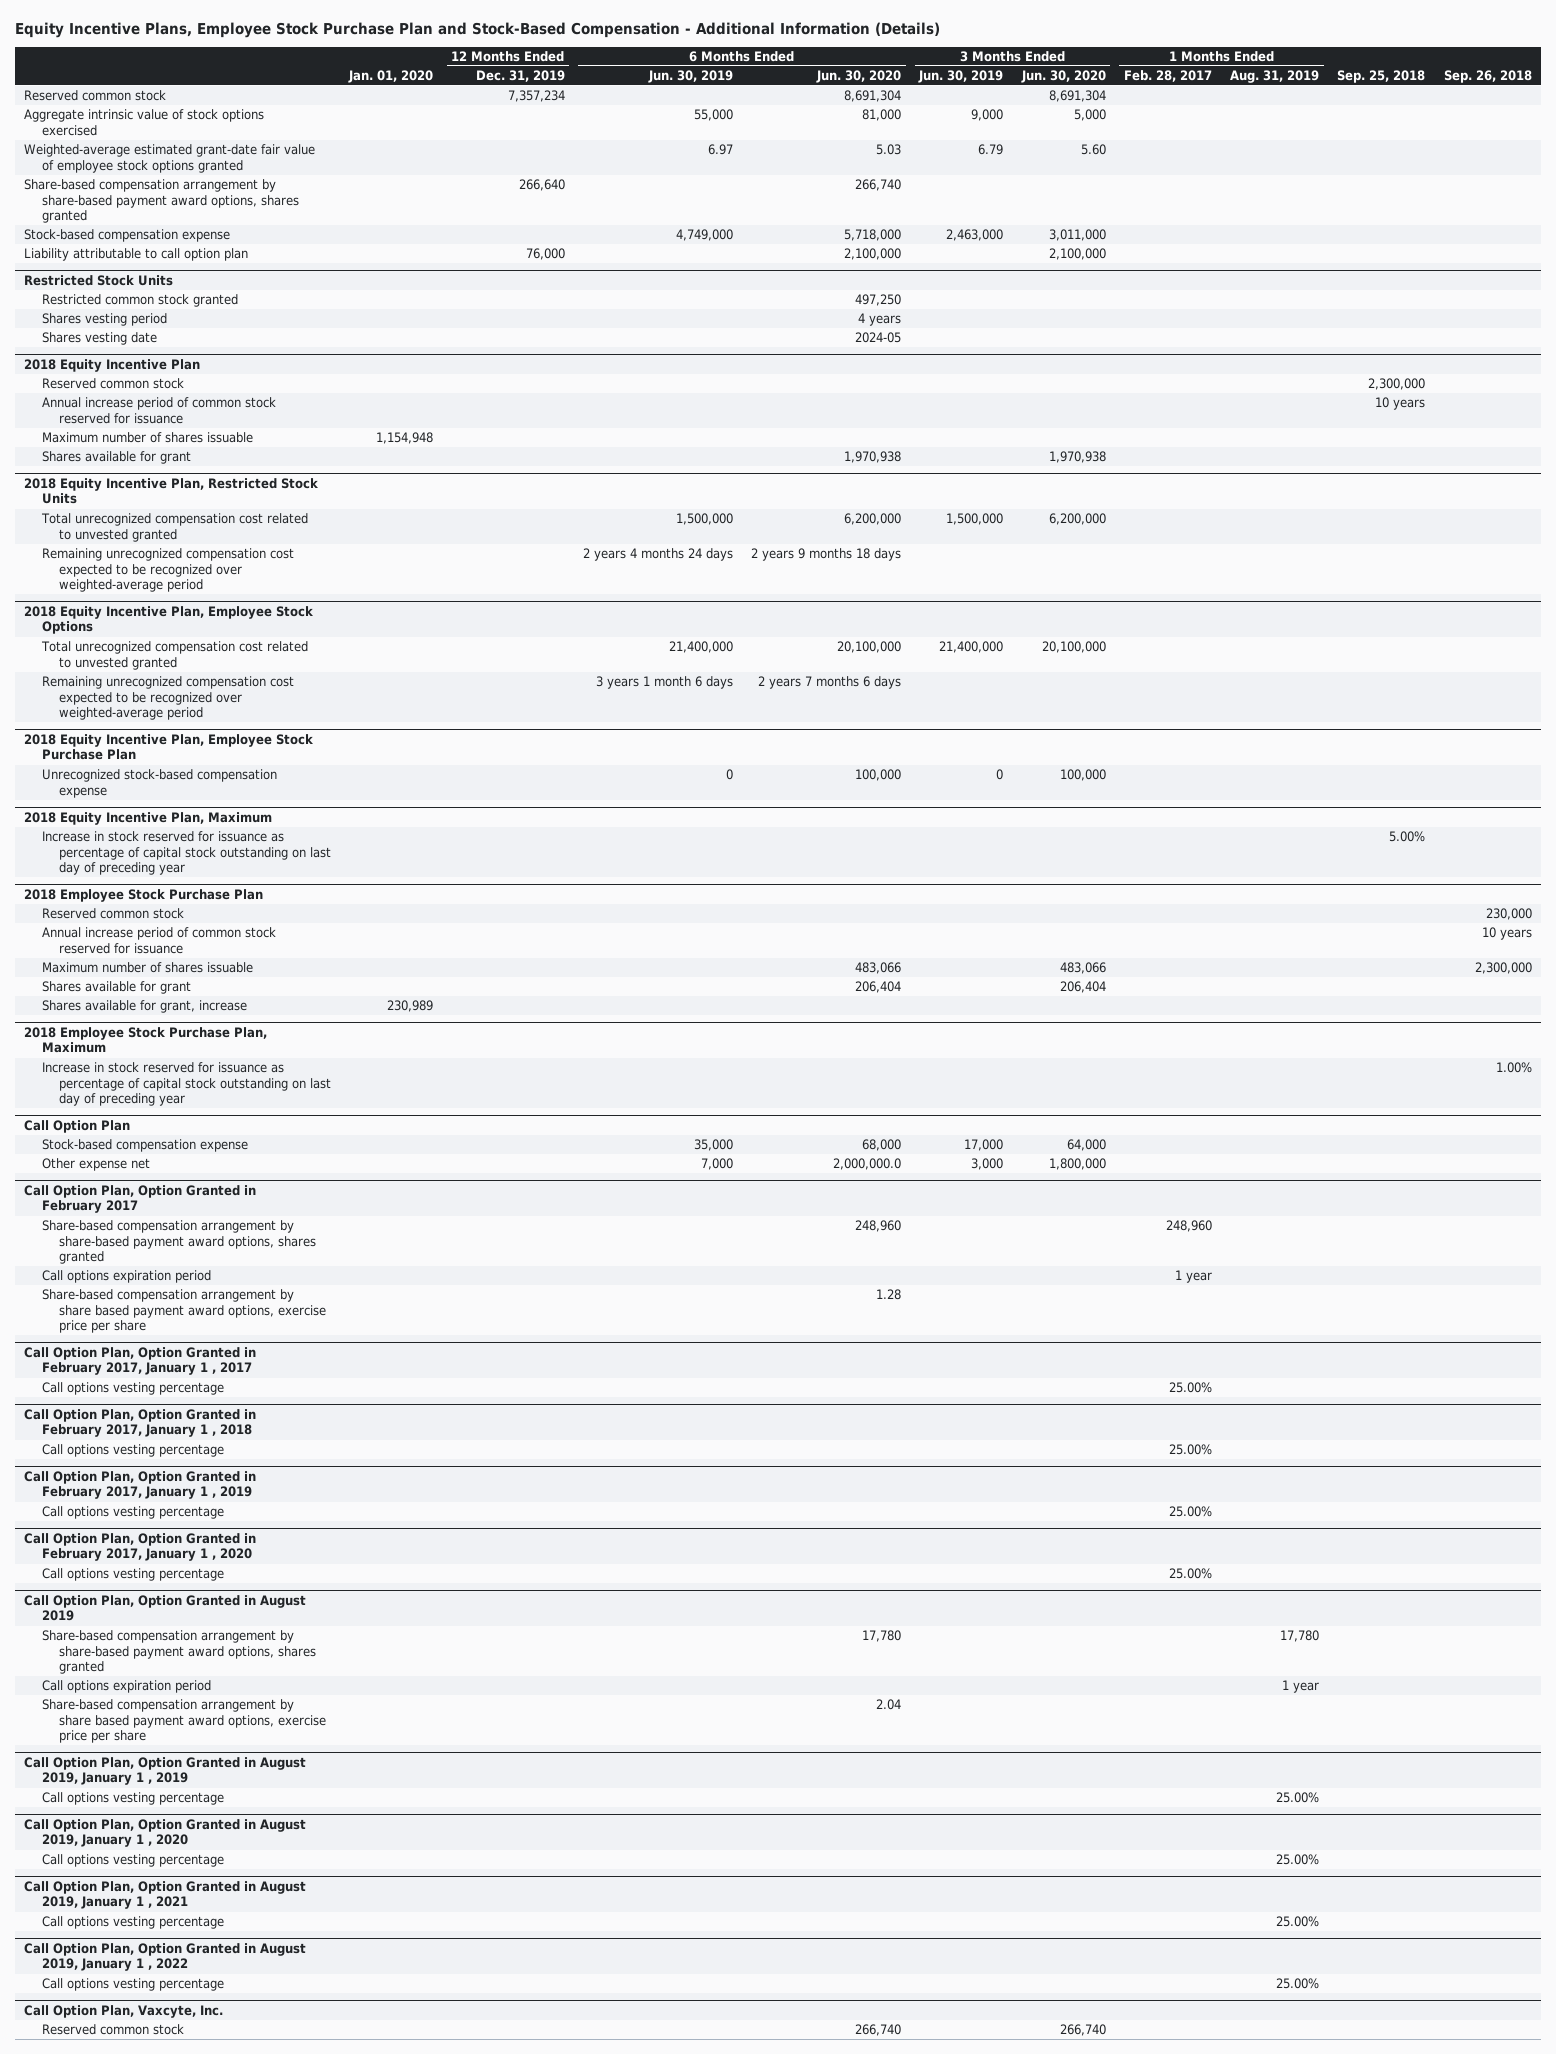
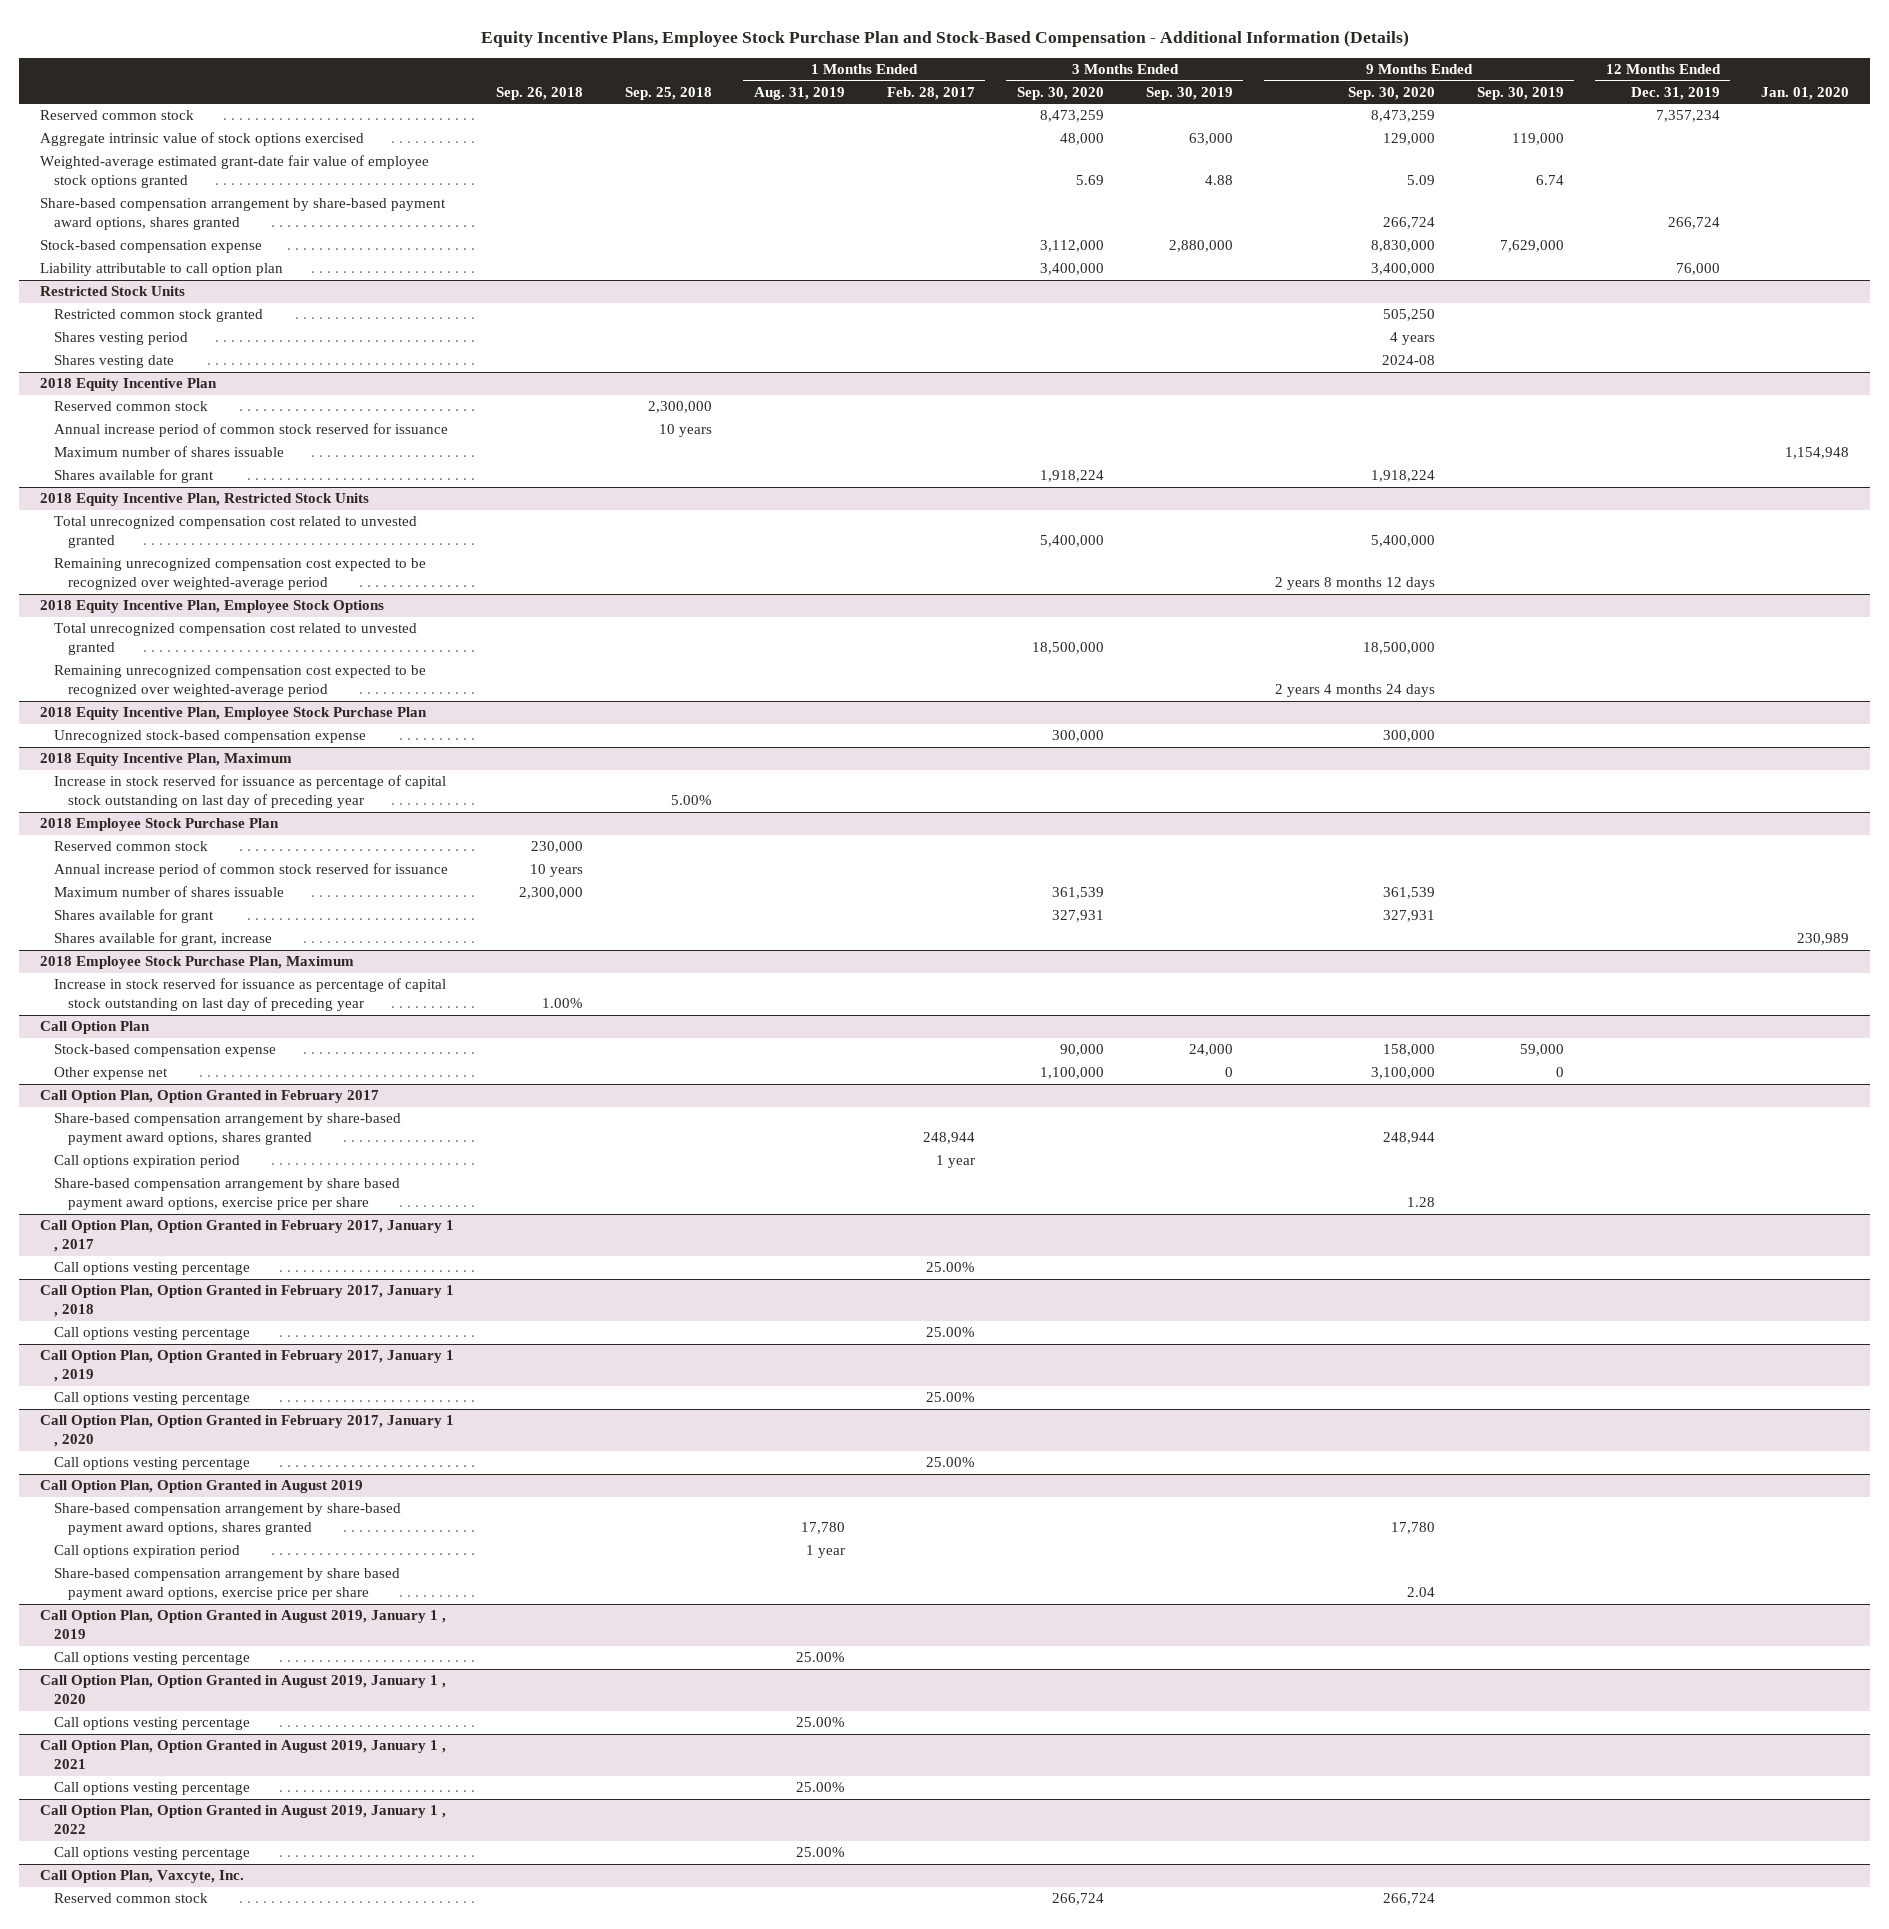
- | Jan. 01, 2020 | 12 Months Ended Dec. 31, 2019 | 6 Months Ended Jun. 30, 2019 | 6 Months Ended Jun. 30, 2020 | 3 Months Ended Jun. 30, 2019 | 3 Months Ended Jun. 30, 2020 | 1 Months Ended Feb. 28, 2017 | 1 Months Ended Aug. 31, 2019 | Sep. 25, 2018 | Sep. 26, 2018
+ | Sep. 26, 2018 | Sep. 25, 2018 | 1 Months Ended Aug. 31, 2019 | 1 Months Ended Feb. 28, 2017 | 3 Months Ended Sep. 30, 2020 | 3 Months Ended Sep. 30, 2019 | 9 Months Ended Sep. 30, 2020 | 9 Months Ended Sep. 30, 2019 | 12 Months Ended Dec. 31, 2019 | Jan. 01, 2020
- Share-based compensation arrangement by share-based payment award options, shares granted | | 266,640 | | 266,740 | | | | | |
+ Share-based compensation arrangement by share-based payment award options, shares granted | | | | | | | 266,724 | | 266,724 |
@ Call Option Plan, Option Granted in February 2017
- Share-based compensation arrangement by share-based payment award options, shares granted | | | | 248,960 | | | 248,960 | | |
+ Share-based compensation arrangement by share-based payment award options, shares granted | | | | 248,944 | | | 248,944 | | |

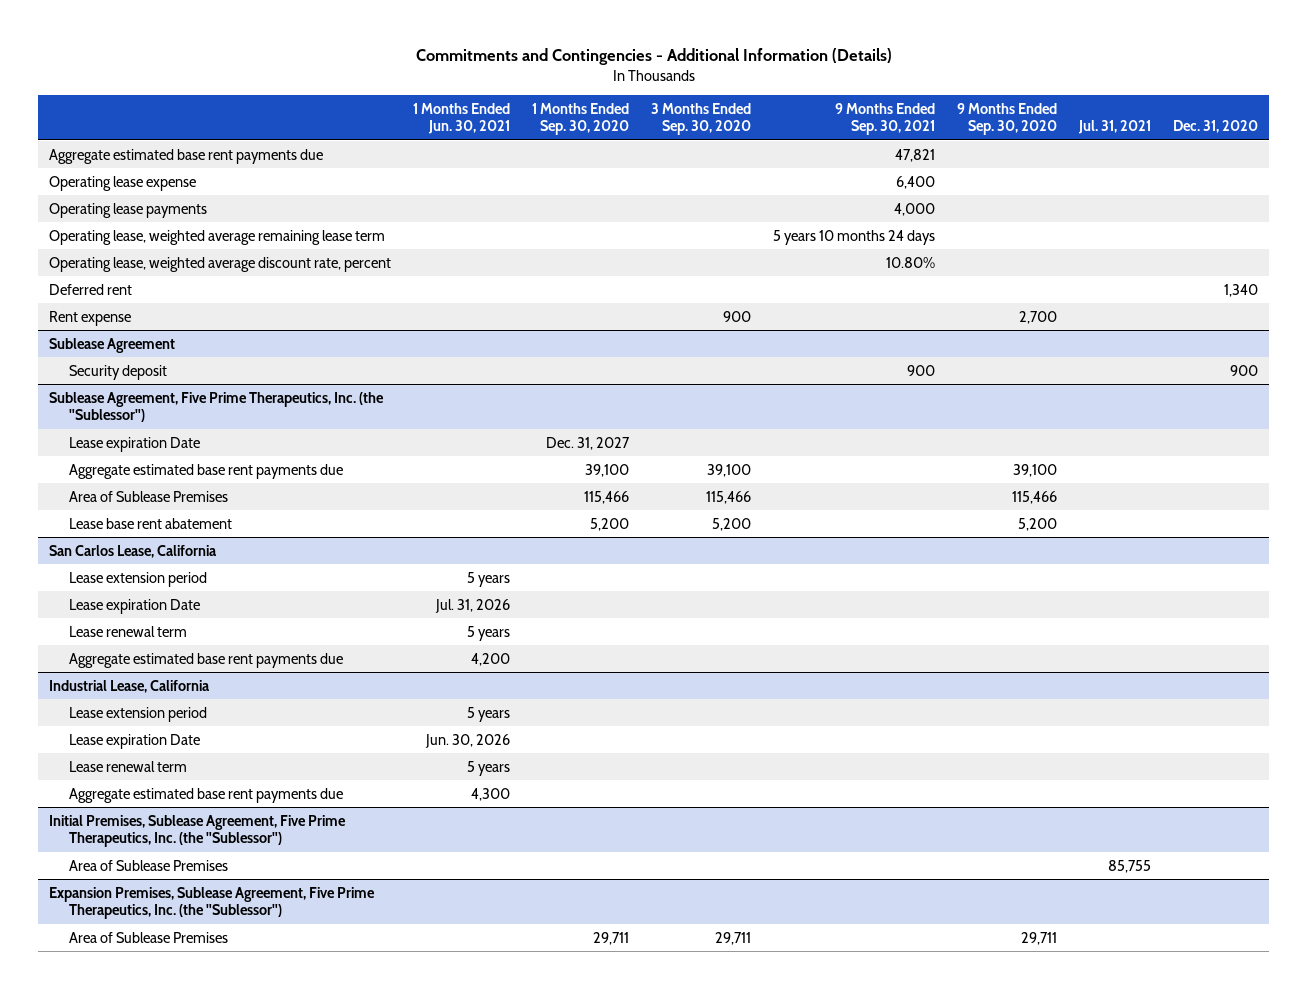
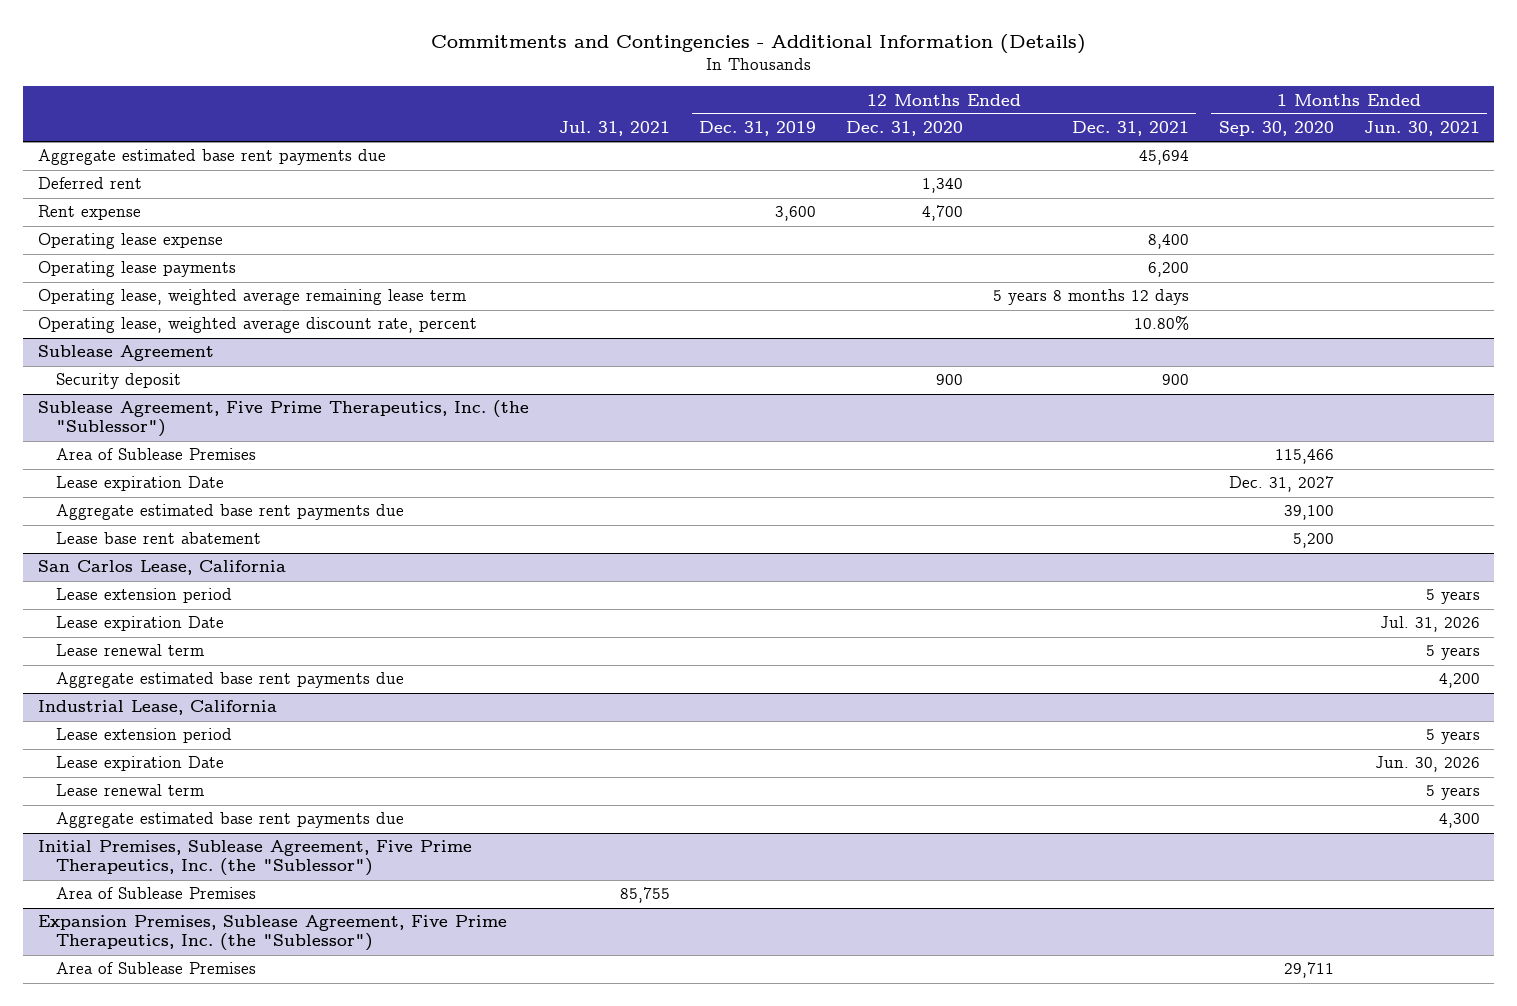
- | 1 Months Ended Jun. 30, 2021 | 1 Months Ended Sep. 30, 2020 | 3 Months Ended Sep. 30, 2020 | 9 Months Ended Sep. 30, 2021 | 9 Months Ended Sep. 30, 2020 | Jul. 31, 2021 | Dec. 31, 2020
+ | Jul. 31, 2021 | 12 Months Ended Dec. 31, 2019 | 12 Months Ended Dec. 31, 2020 | 12 Months Ended Dec. 31, 2021 | 1 Months Ended Sep. 30, 2020 | 1 Months Ended Jun. 30, 2021
moved up: Deferred rent | | | 1,340 | | |
moved up: Rent expense | | 3,600 | 4,700 | | |
@ Sublease Agreement, Five Prime Therapeutics, Inc. (the "Sublessor")
moved up: Area of Sublease Premises | | | | | 115,466 |

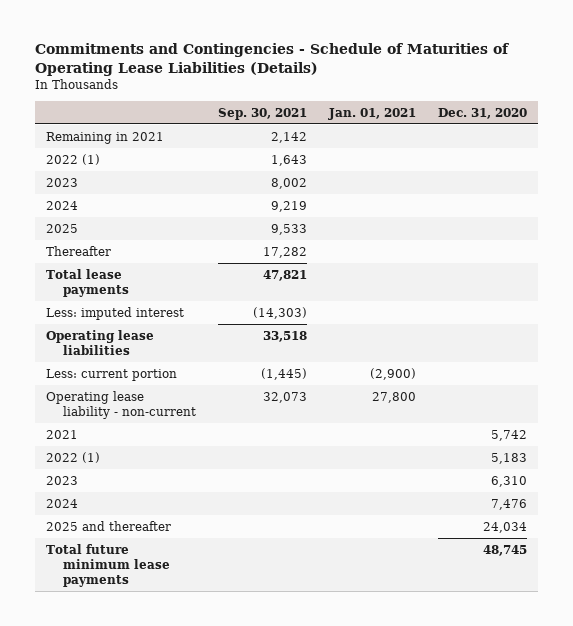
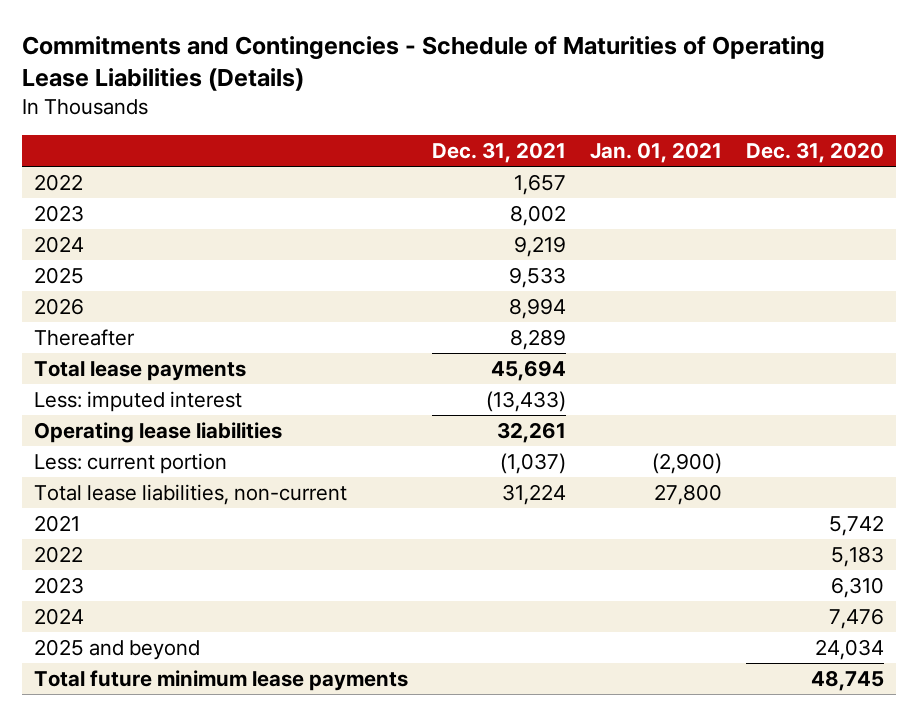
- | Sep. 30, 2021 | Jan. 01, 2021 | Dec. 31, 2020
+ | Dec. 31, 2021 | Jan. 01, 2021 | Dec. 31, 2020
- Remaining in 2021 | 2,142 | |
- 2022 (1) | 1,643 | |
+ 2022 | 1,657 | |
+ 2026 | 8,994 | |
- Operating lease liability - non-current | 32,073 | 27,800 |
+ Total lease liabilities, non-current | 31,224 | 27,800 |
- 2022 (1) | | | 5,183
+ 2022 | | | 5,183
- 2025 and thereafter | | | 24,034
+ 2025 and beyond | | | 24,034

